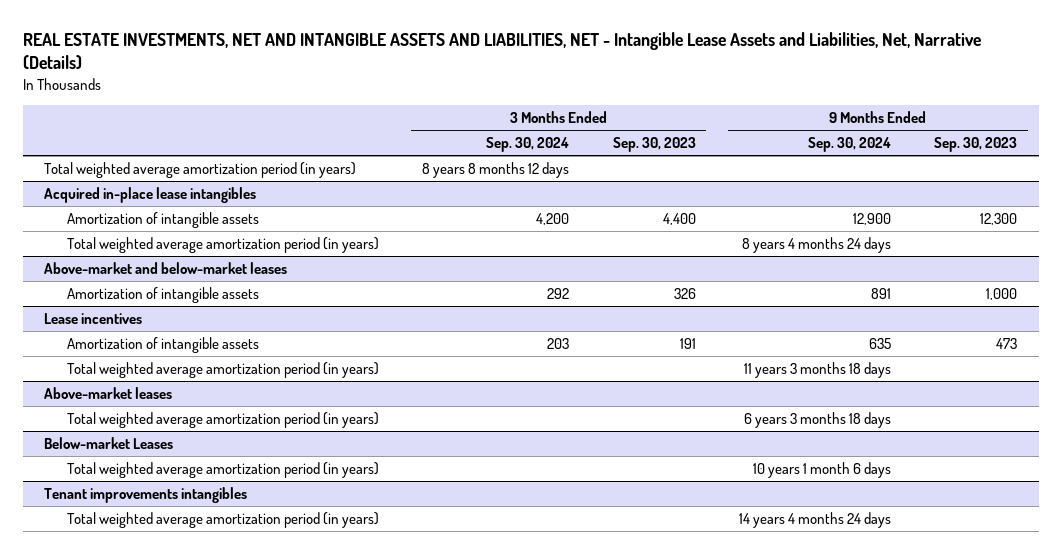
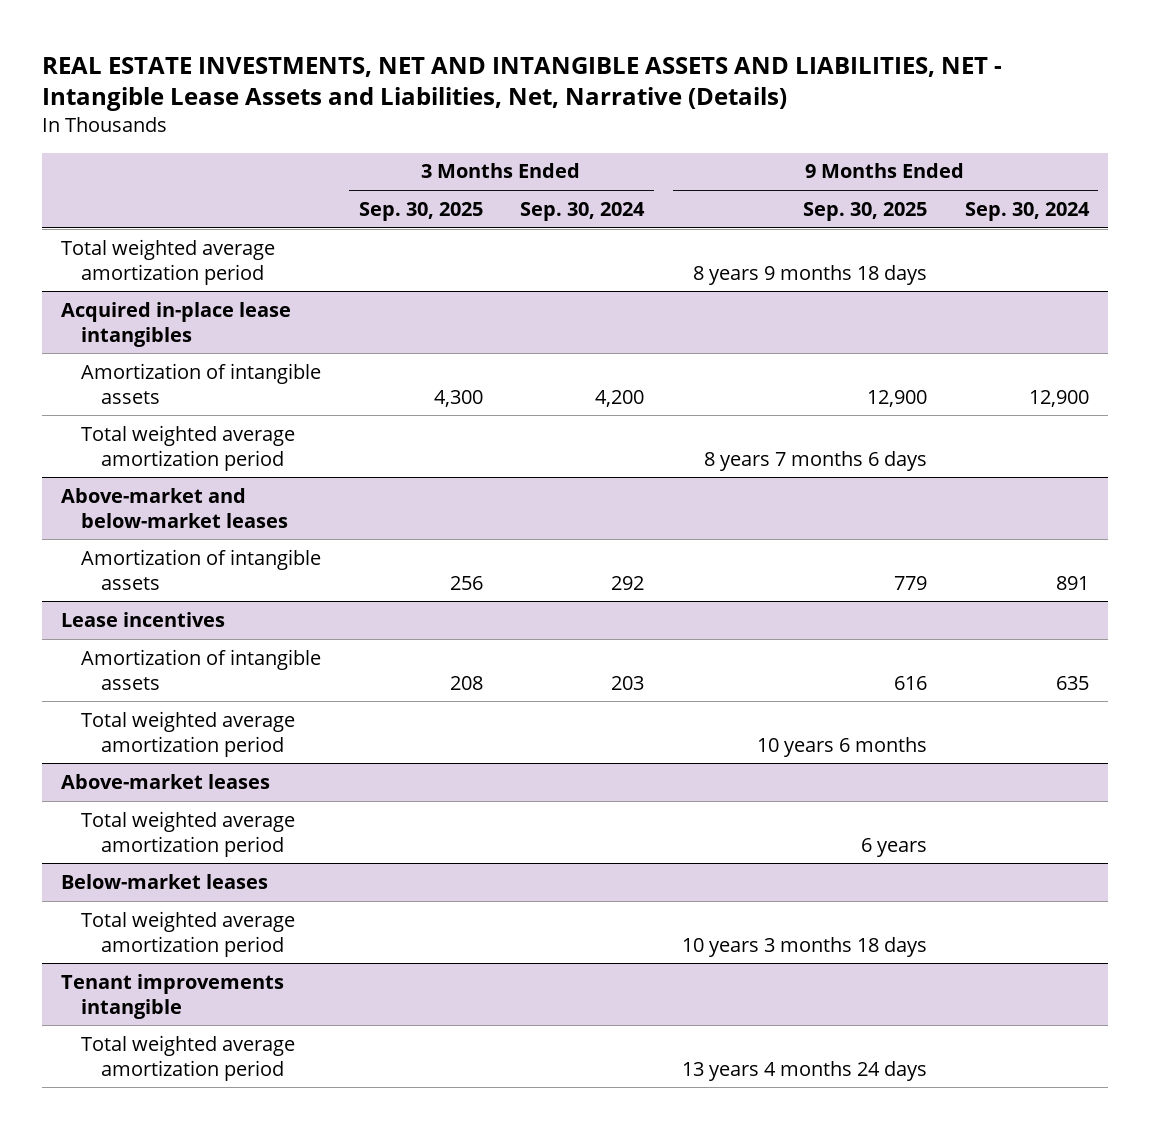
- | 3 Months Ended Sep. 30, 2024 | 3 Months Ended Sep. 30, 2023 | 9 Months Ended Sep. 30, 2024 | 9 Months Ended Sep. 30, 2023
+ | 3 Months Ended Sep. 30, 2025 | 3 Months Ended Sep. 30, 2024 | 9 Months Ended Sep. 30, 2025 | 9 Months Ended Sep. 30, 2024
- Total weighted average amortization period (in years) | 8 years 8 months 12 days | | |
+ Total weighted average amortization period | | | 8 years 9 months 18 days |
@ Acquired in-place lease intangibles
- Total weighted average amortization period (in years) | | | 8 years 4 months 24 days |
+ Total weighted average amortization period | | | 8 years 7 months 6 days |
@ Lease incentives
- Total weighted average amortization period (in years) | | | 11 years 3 months 18 days |
+ Total weighted average amortization period | | | 10 years 6 months |
@ Above-market leases
- Total weighted average amortization period (in years) | | | 6 years 3 months 18 days |
- Below-market Leases
- Total weighted average amortization period (in years) | | | 10 years 1 month 6 days |
- Tenant improvements intangibles
- Total weighted average amortization period (in years) | | | 14 years 4 months 24 days |
@ Above-market leases
+ Total weighted average amortization period | | | 6 years |
+ Below-market leases
+ Total weighted average amortization period | | | 10 years 3 months 18 days |
+ Tenant improvements intangible
+ Total weighted average amortization period | | | 13 years 4 months 24 days |

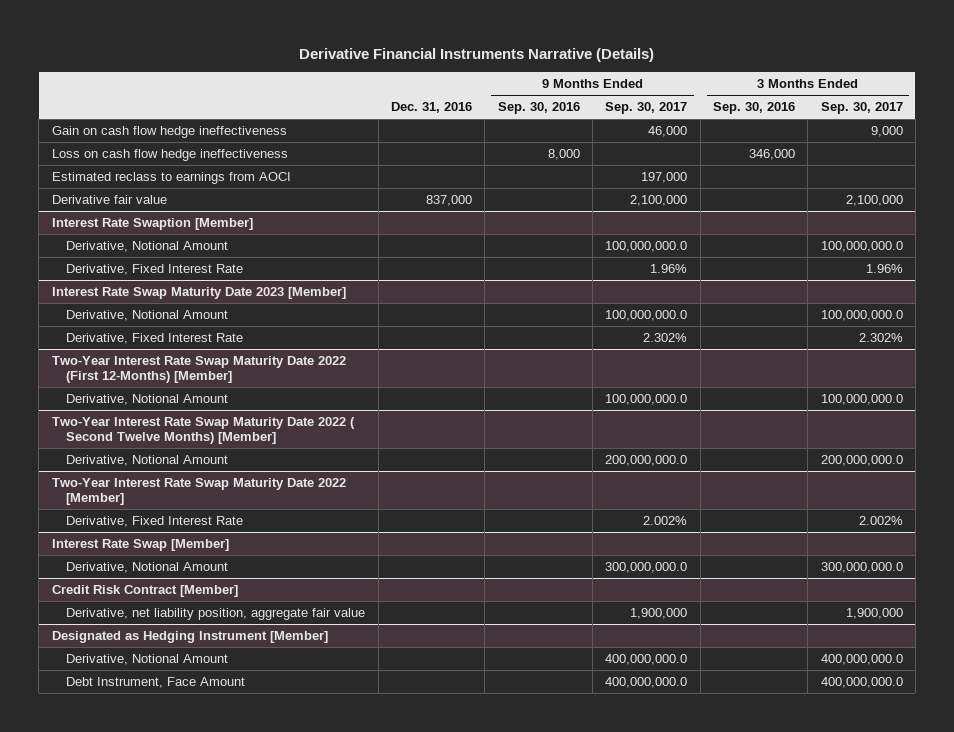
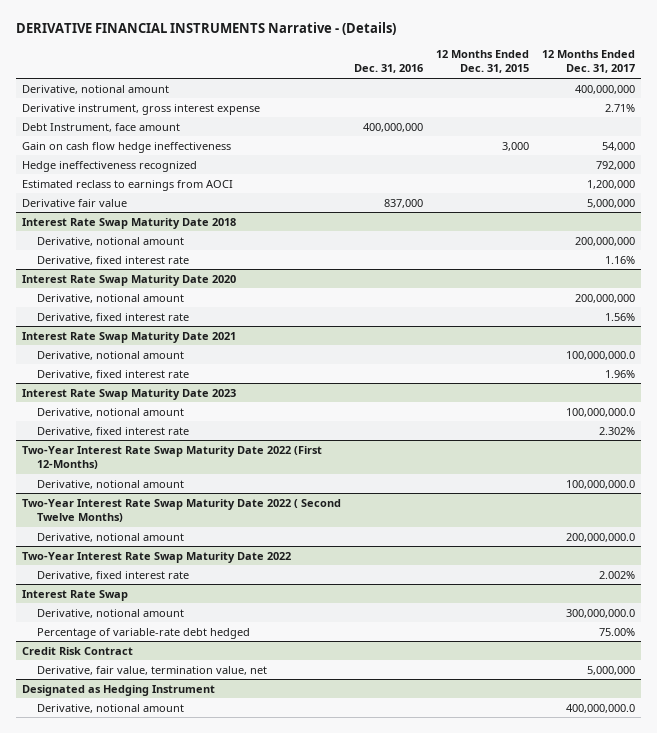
- Derivative Financial Instruments Narrative (Details)
+ DERIVATIVE FINANCIAL INSTRUMENTS Narrative - (Details)
- | Dec. 31, 2016 | 9 Months Ended Sep. 30, 2016 | 9 Months Ended Sep. 30, 2017 | 3 Months Ended Sep. 30, 2016 | 3 Months Ended Sep. 30, 2017
+ | Dec. 31, 2016 | 12 Months Ended Dec. 31, 2015 | 12 Months Ended Dec. 31, 2017
+ Derivative, notional amount | | | 400,000,000
+ Derivative instrument, gross interest expense | | | 2.71%
+ Debt Instrument, face amount | 400,000,000 | |
- Loss on cash flow hedge ineffectiveness | | 8,000 | | 346,000 |
+ Hedge ineffectiveness recognized | | | 792,000
- Interest Rate Swaption [Member]
- Derivative, Notional Amount | | | 100,000,000.0 | | 100,000,000.0
- Derivative, Fixed Interest Rate | | | 1.96% | | 1.96%
- Interest Rate Swap Maturity Date 2023 [Member]
- Derivative, Notional Amount | | | 100,000,000.0 | | 100,000,000.0
- Derivative, Fixed Interest Rate | | | 2.302% | | 2.302%
- Two-Year Interest Rate Swap Maturity Date 2022 (First 12-Months) [Member]
- Derivative, Notional Amount | | | 100,000,000.0 | | 100,000,000.0
- Two-Year Interest Rate Swap Maturity Date 2022 ( Second Twelve Months) [Member]
- Derivative, Notional Amount | | | 200,000,000.0 | | 200,000,000.0
- Two-Year Interest Rate Swap Maturity Date 2022 [Member]
- Derivative, Fixed Interest Rate | | | 2.002% | | 2.002%
- Interest Rate Swap [Member]
- Derivative, Notional Amount | | | 300,000,000.0 | | 300,000,000.0
- Credit Risk Contract [Member]
- Derivative, net liability position, aggregate fair value | | | 1,900,000 | | 1,900,000
- Designated as Hedging Instrument [Member]
- Derivative, Notional Amount | | | 400,000,000.0 | | 400,000,000.0
- Debt Instrument, Face Amount | | | 400,000,000.0 | | 400,000,000.0
+ Interest Rate Swap Maturity Date 2018
+ Derivative, notional amount | | | 200,000,000
+ Derivative, fixed interest rate | | | 1.16%
+ Interest Rate Swap Maturity Date 2020
+ Derivative, notional amount | | | 200,000,000
+ Derivative, fixed interest rate | | | 1.56%
+ Interest Rate Swap Maturity Date 2021
+ Derivative, notional amount | | | 100,000,000.0
+ Derivative, fixed interest rate | | | 1.96%
+ Interest Rate Swap Maturity Date 2023
+ Derivative, notional amount | | | 100,000,000.0
+ Derivative, fixed interest rate | | | 2.302%
+ Two-Year Interest Rate Swap Maturity Date 2022 (First 12-Months)
+ Derivative, notional amount | | | 100,000,000.0
+ Two-Year Interest Rate Swap Maturity Date 2022 ( Second Twelve Months)
+ Derivative, notional amount | | | 200,000,000.0
+ Two-Year Interest Rate Swap Maturity Date 2022
+ Derivative, fixed interest rate | | | 2.002%
+ Interest Rate Swap
+ Derivative, notional amount | | | 300,000,000.0
+ Percentage of variable-rate debt hedged | | | 75.00%
+ Credit Risk Contract
+ Derivative, fair value, termination value, net | | | 5,000,000
+ Designated as Hedging Instrument
+ Derivative, notional amount | | | 400,000,000.0

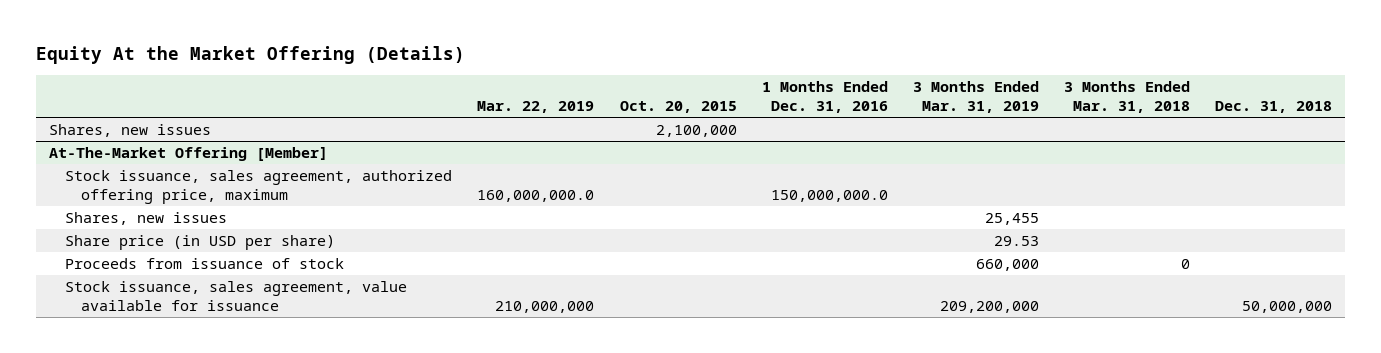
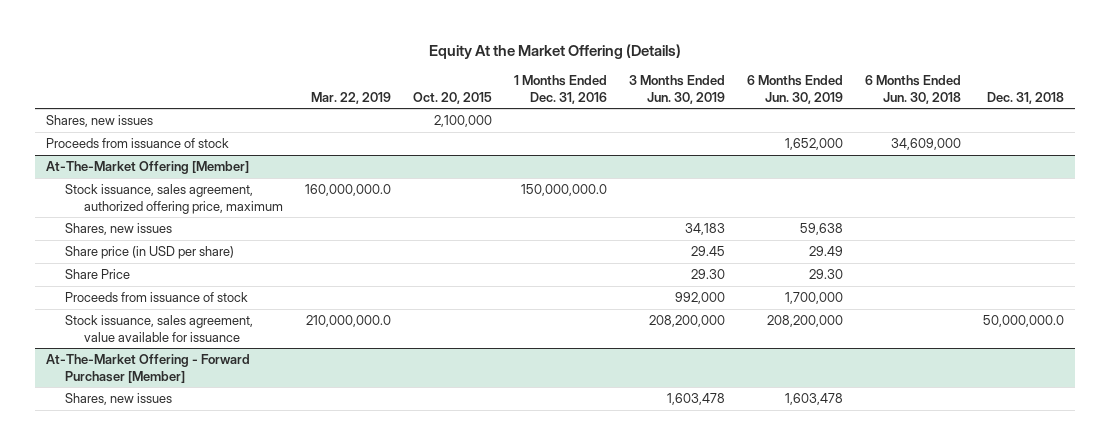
- | Mar. 22, 2019 | Oct. 20, 2015 | 1 Months Ended Dec. 31, 2016 | 3 Months Ended Mar. 31, 2019 | 3 Months Ended Mar. 31, 2018 | Dec. 31, 2018
+ | Mar. 22, 2019 | Oct. 20, 2015 | 1 Months Ended Dec. 31, 2016 | 3 Months Ended Jun. 30, 2019 | 6 Months Ended Jun. 30, 2019 | 6 Months Ended Jun. 30, 2018 | Dec. 31, 2018
+ Proceeds from issuance of stock | | | | | 1,652,000 | 34,609,000 |
@ At-The-Market Offering [Member]
+ Share Price | | | | 29.30 | 29.30 | |
- Stock issuance, sales agreement, value available for issuance | 210,000,000 | | | 209,200,000 | | 50,000,000
+ Stock issuance, sales agreement, value available for issuance | 210,000,000.0 | | | 208,200,000 | 208,200,000 | | 50,000,000.0
+ At-The-Market Offering - Forward Purchaser [Member]
+ Shares, new issues | | | | 1,603,478 | 1,603,478 | |

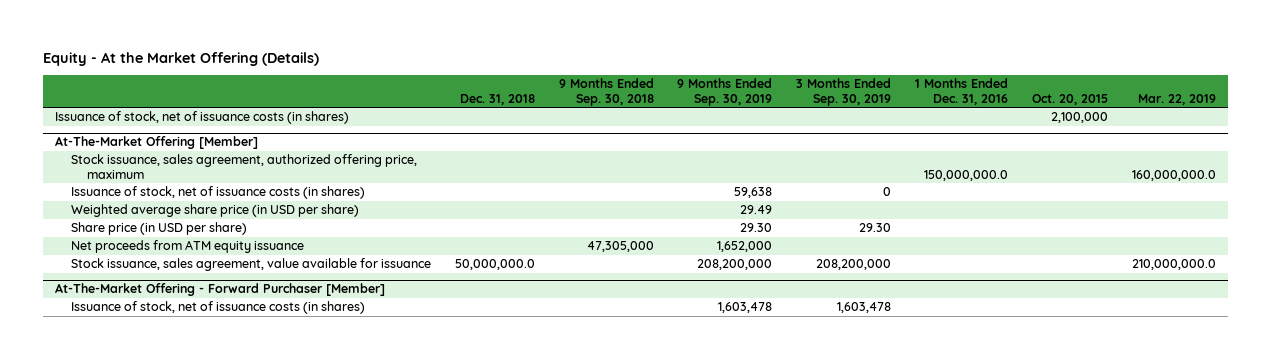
- Equity At the Market Offering (Details)
+ Equity - At the Market Offering (Details)
- | Mar. 22, 2019 | Oct. 20, 2015 | 1 Months Ended Dec. 31, 2016 | 3 Months Ended Jun. 30, 2019 | 6 Months Ended Jun. 30, 2019 | 6 Months Ended Jun. 30, 2018 | Dec. 31, 2018
+ | Dec. 31, 2018 | 9 Months Ended Sep. 30, 2018 | 9 Months Ended Sep. 30, 2019 | 3 Months Ended Sep. 30, 2019 | 1 Months Ended Dec. 31, 2016 | Oct. 20, 2015 | Mar. 22, 2019
- Shares, new issues | | 2,100,000 | | | | |
- Proceeds from issuance of stock | | | | | 1,652,000 | 34,609,000 |
+ Issuance of stock, net of issuance costs (in shares) | | | | | | 2,100,000 |
@ At-The-Market Offering [Member]
- Shares, new issues | | | | 34,183 | 59,638 | |
+ Issuance of stock, net of issuance costs (in shares) | | | 59,638 | 0 | | |
+ Weighted average share price (in USD per share) | | | 29.49 | | | |
- Share Price | | | | 29.30 | 29.30 | |
- Proceeds from issuance of stock | | | | 992,000 | 1,700,000 | |
+ Net proceeds from ATM equity issuance | | 47,305,000 | 1,652,000 | | | |
@ At-The-Market Offering - Forward Purchaser [Member]
- Shares, new issues | | | | 1,603,478 | 1,603,478 | |
+ Issuance of stock, net of issuance costs (in shares) | | | 1,603,478 | 1,603,478 | | |

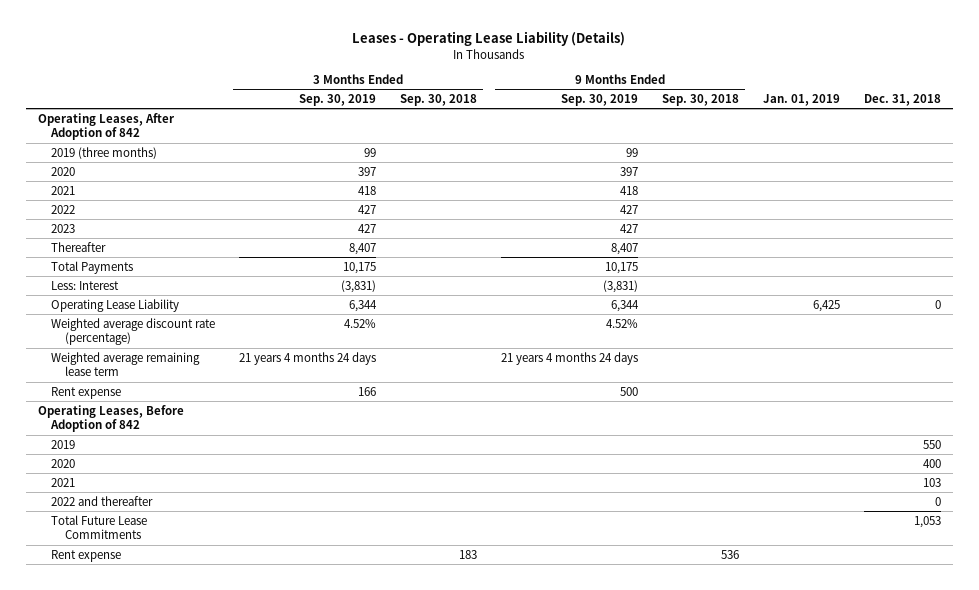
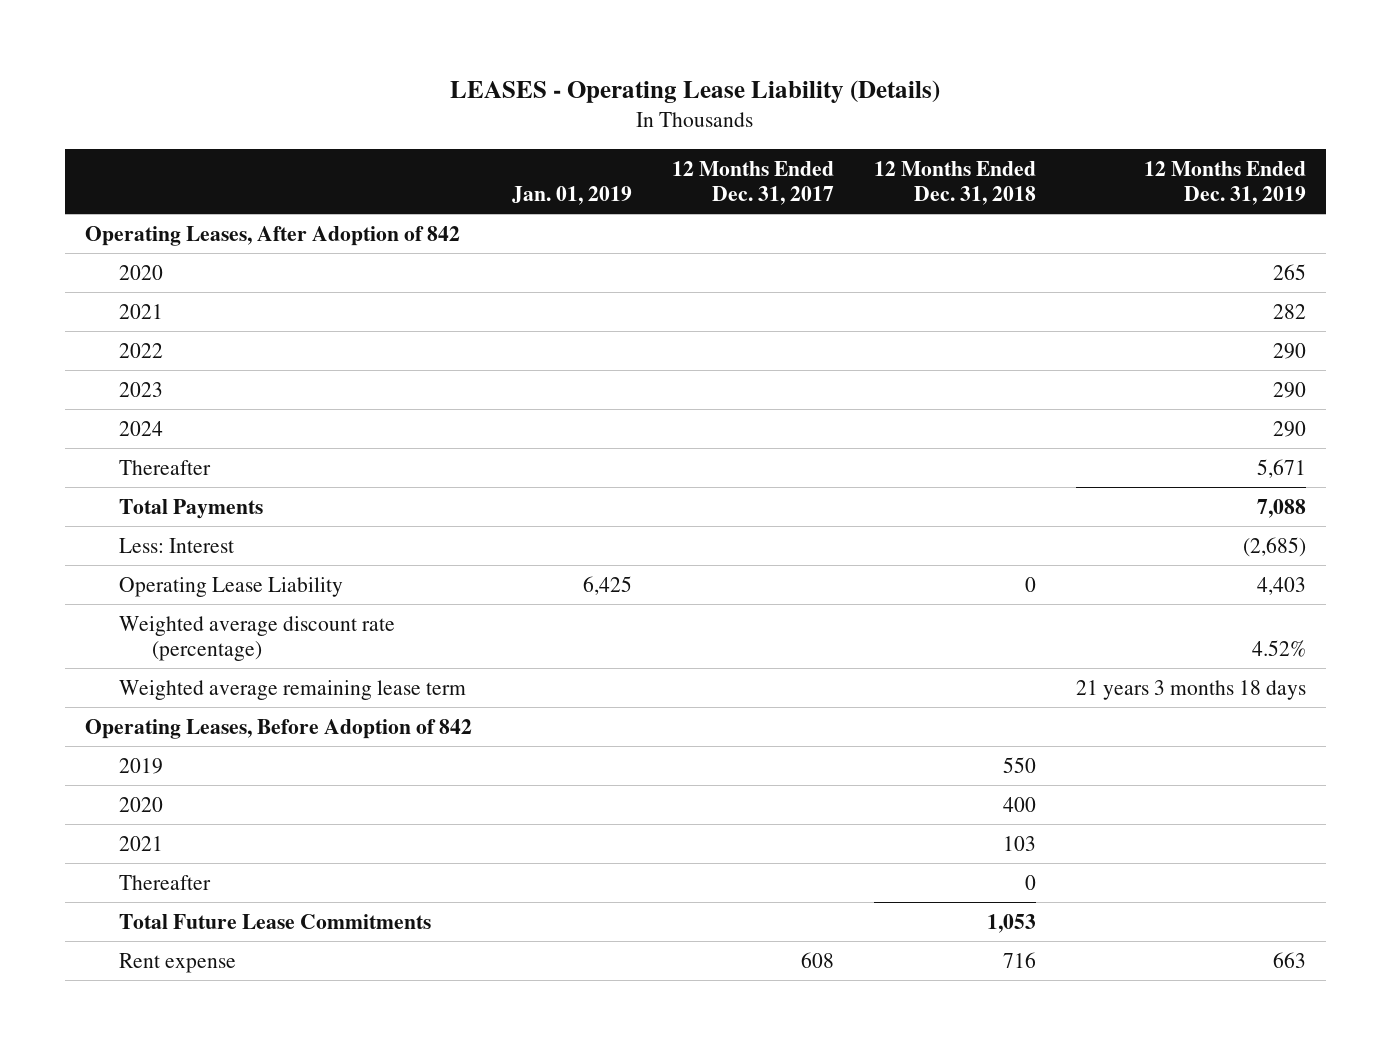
- Leases - Operating Lease Liability (Details)
+ LEASES - Operating Lease Liability (Details)
- | 3 Months Ended Sep. 30, 2019 | 3 Months Ended Sep. 30, 2018 | 9 Months Ended Sep. 30, 2019 | 9 Months Ended Sep. 30, 2018 | Jan. 01, 2019 | Dec. 31, 2018
+ | Jan. 01, 2019 | 12 Months Ended Dec. 31, 2017 | 12 Months Ended Dec. 31, 2018 | 12 Months Ended Dec. 31, 2019
- 2019 (three months) | 99 | | 99 | | |
+ 2024 | | | | 290
- Rent expense | 166 | | 500 | | |
- 2022 and thereafter | | | | | | 0
+ Thereafter | | | 0 |

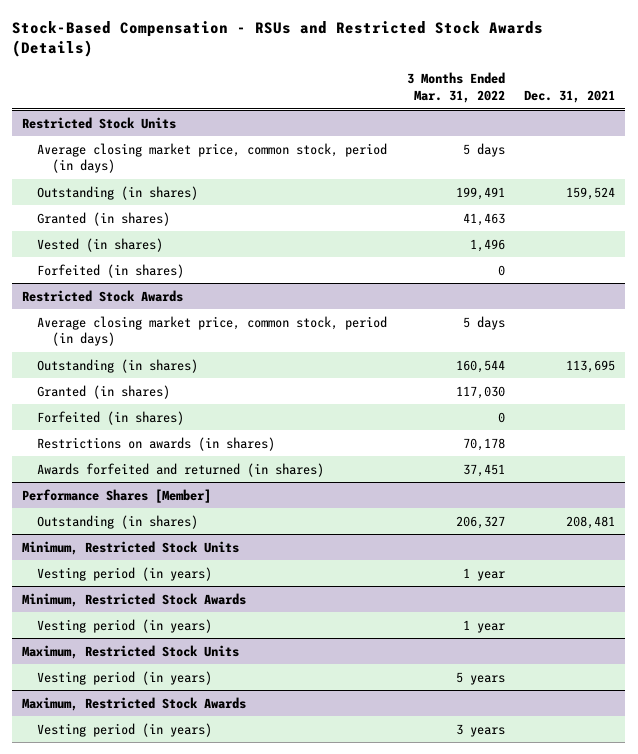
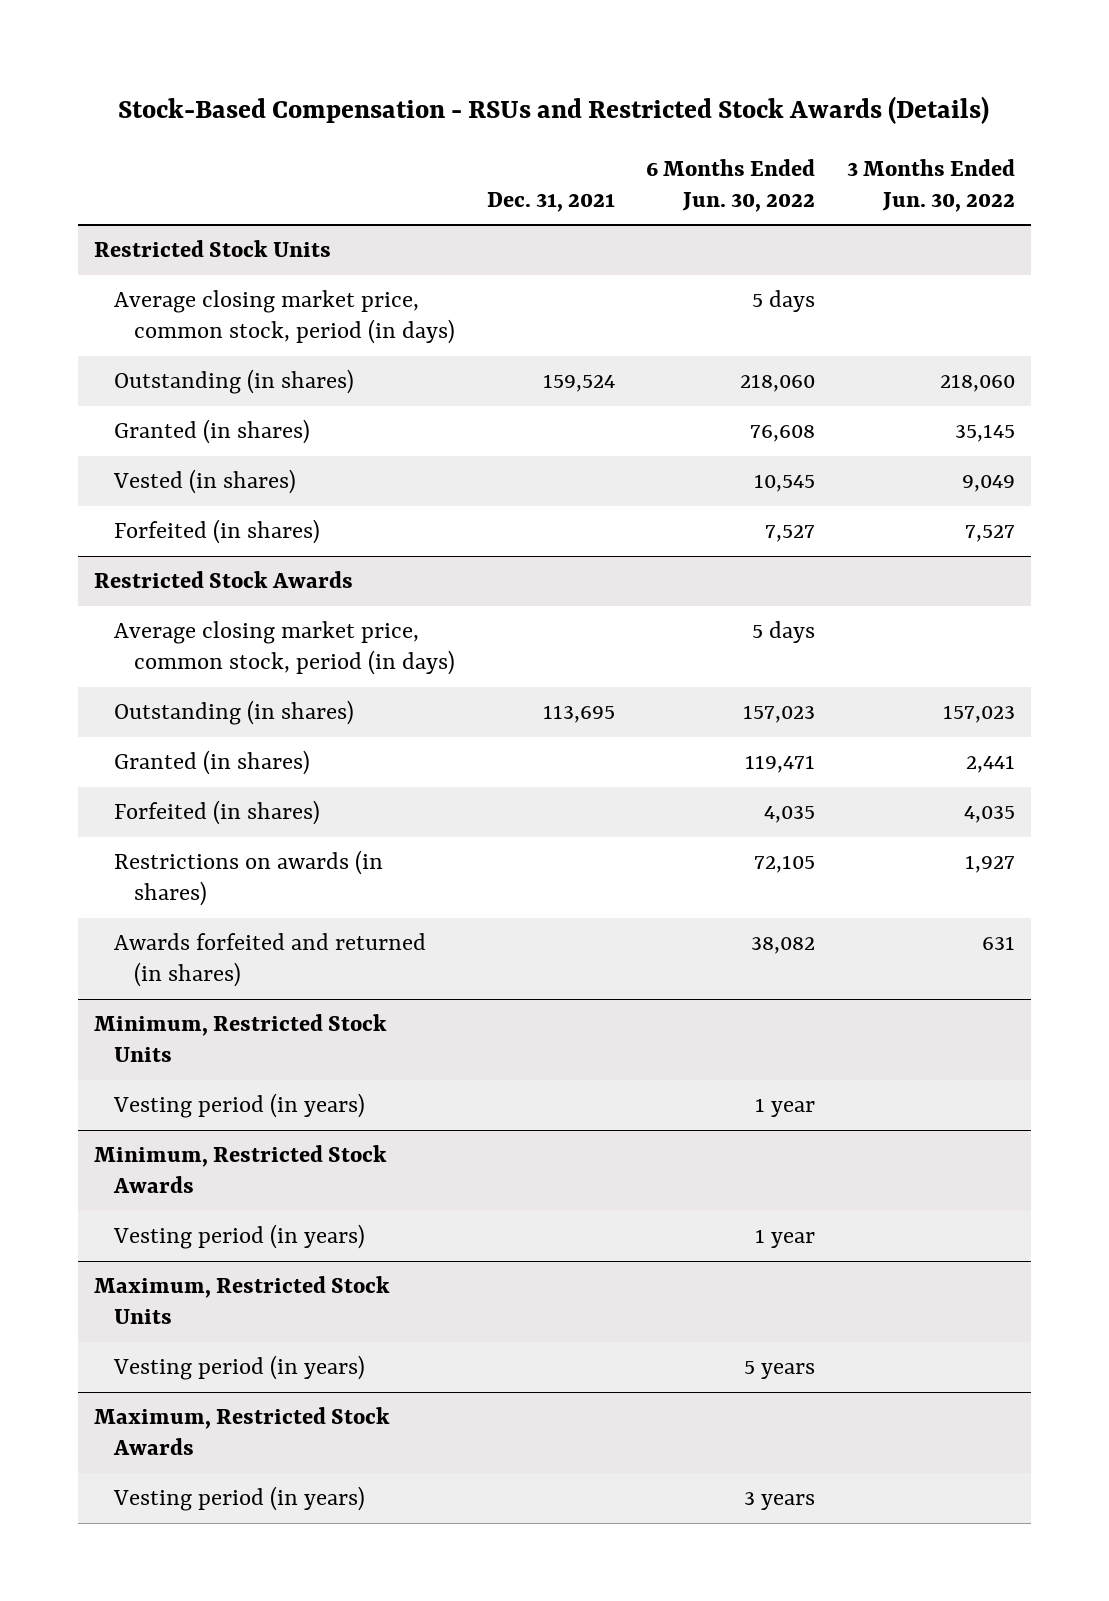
- | 3 Months Ended Mar. 31, 2022 | Dec. 31, 2021
+ | Dec. 31, 2021 | 6 Months Ended Jun. 30, 2022 | 3 Months Ended Jun. 30, 2022
- Performance Shares [Member]
- Outstanding (in shares) | 206,327 | 208,481

